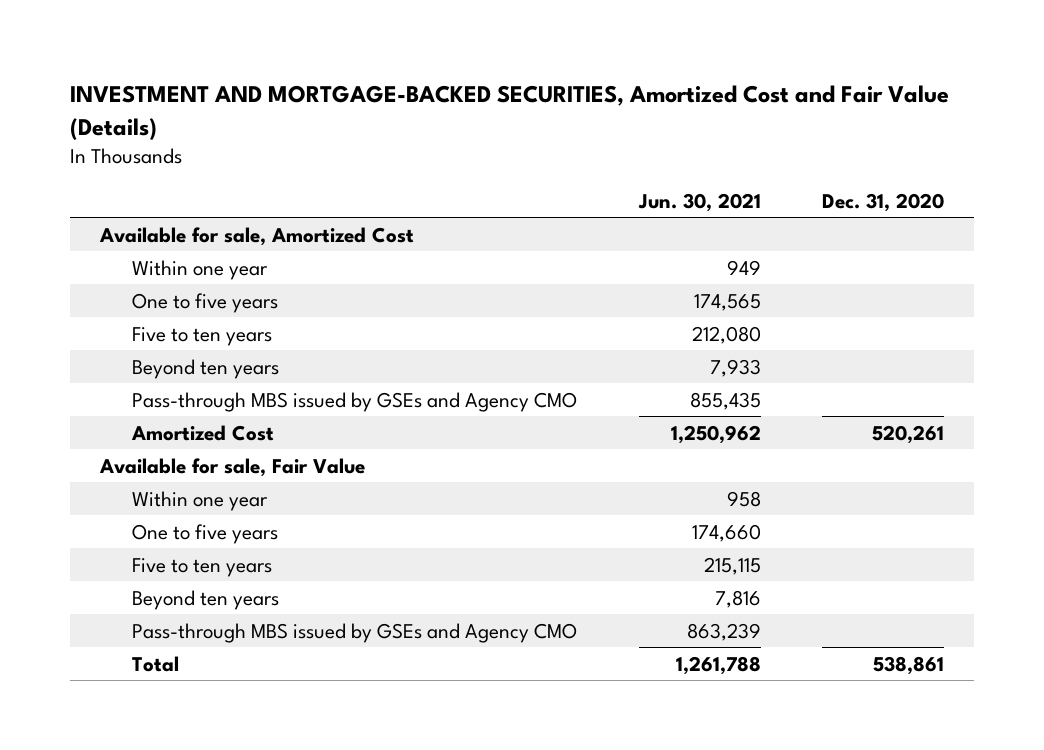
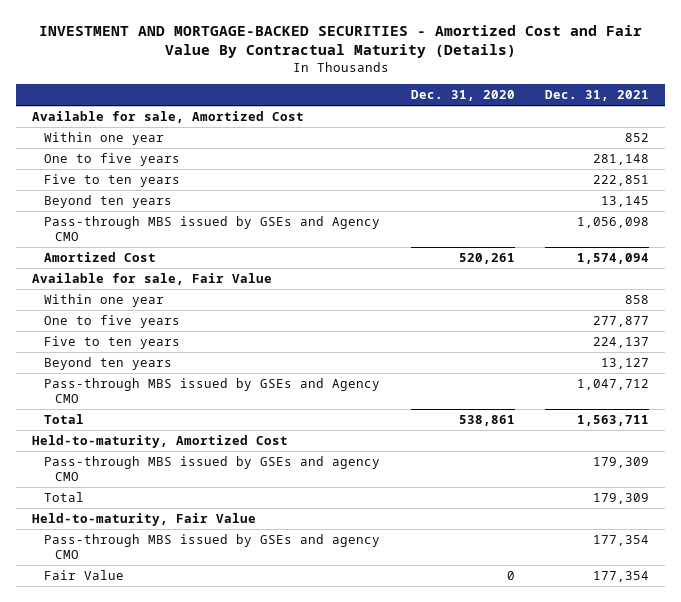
- INVESTMENT AND MORTGAGE-BACKED SECURITIES, Amortized Cost and Fair Value (Details)
+ INVESTMENT AND MORTGAGE-BACKED SECURITIES - Amortized Cost and Fair Value By Contractual Maturity (Details)
- | Jun. 30, 2021 | Dec. 31, 2020
+ | Dec. 31, 2020 | Dec. 31, 2021
+ Held-to-maturity, Amortized Cost
+ Pass-through MBS issued by GSEs and agency CMO | | 179,309
+ Total | | 179,309
+ Held-to-maturity, Fair Value
+ Pass-through MBS issued by GSEs and agency CMO | | 177,354
+ Fair Value | 0 | 177,354

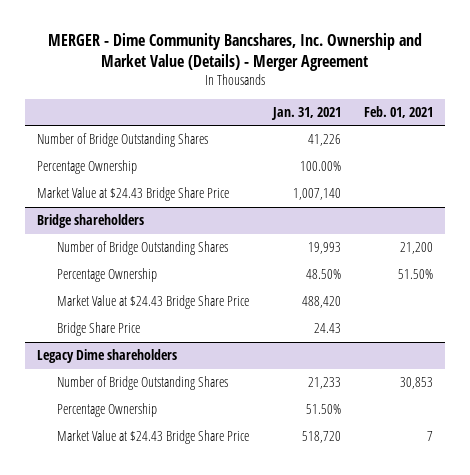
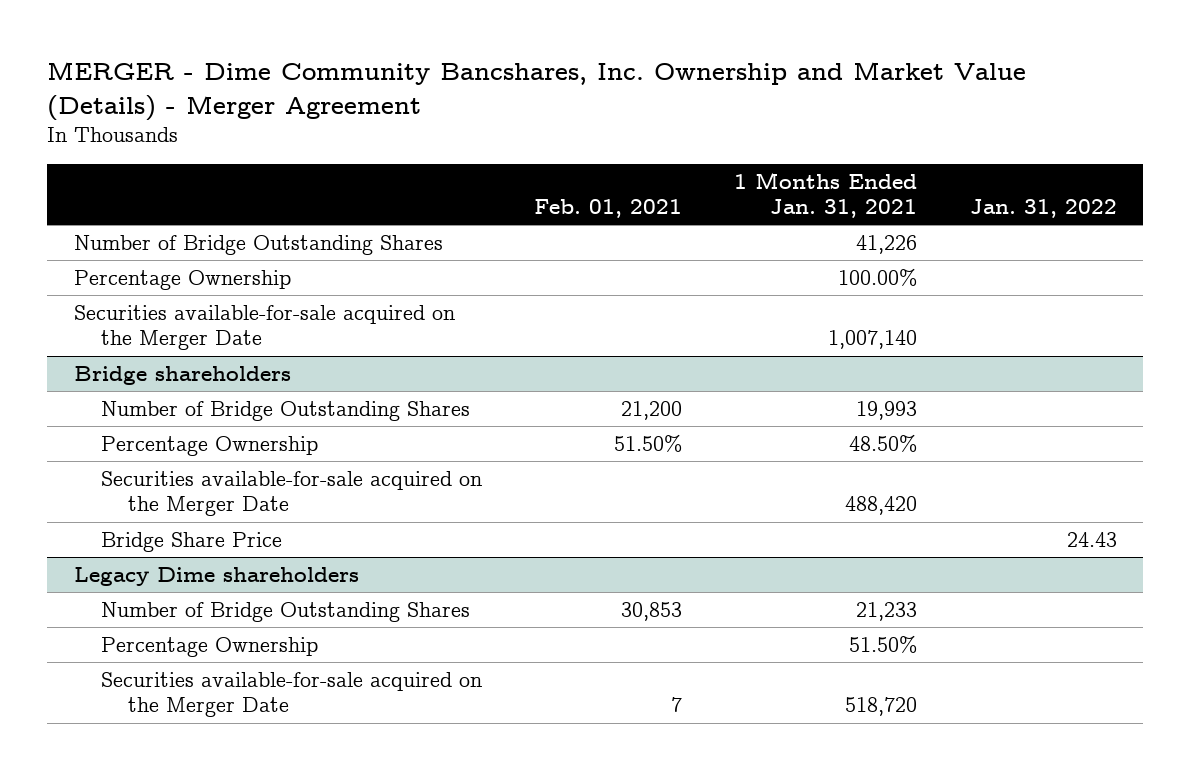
- | Jan. 31, 2021 | Feb. 01, 2021
+ | Feb. 01, 2021 | 1 Months Ended Jan. 31, 2021 | Jan. 31, 2022
- Market Value at $24.43 Bridge Share Price | 1,007,140 |
+ Securities available-for-sale acquired on the Merger Date | | 1,007,140 |
@ Bridge shareholders
- Market Value at $24.43 Bridge Share Price | 488,420 |
+ Securities available-for-sale acquired on the Merger Date | | 488,420 |
@ Legacy Dime shareholders
- Market Value at $24.43 Bridge Share Price | 518,720 | 7
+ Securities available-for-sale acquired on the Merger Date | 7 | 518,720 |

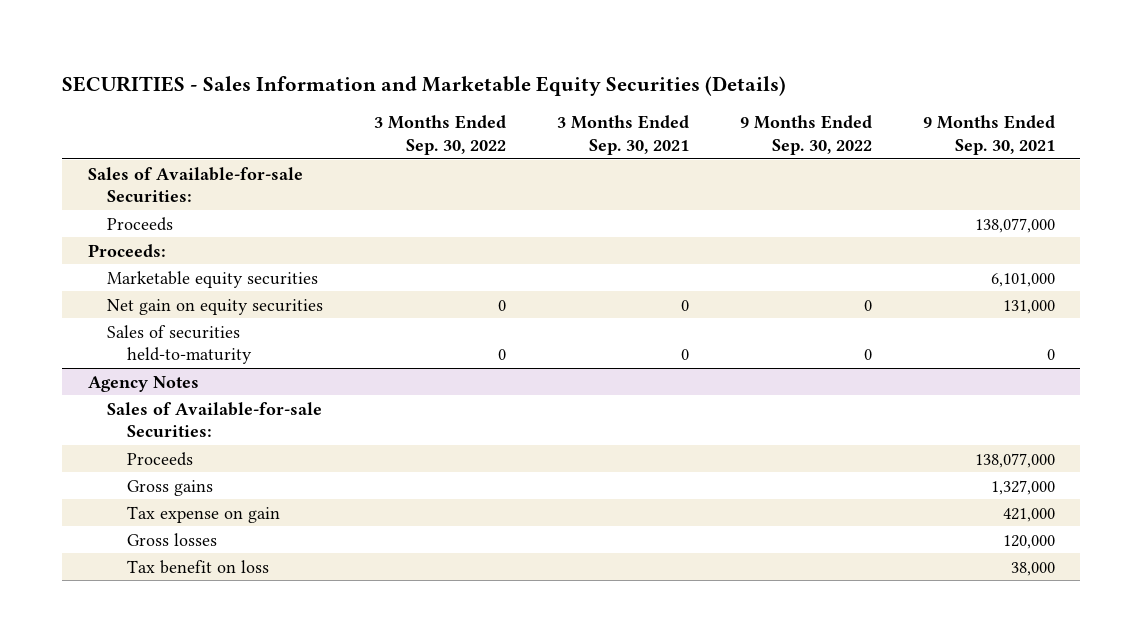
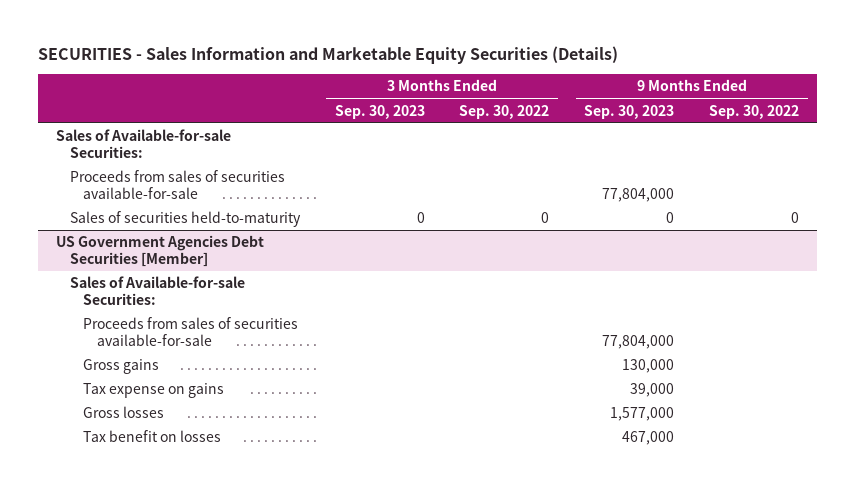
- | 3 Months Ended Sep. 30, 2022 | 3 Months Ended Sep. 30, 2021 | 9 Months Ended Sep. 30, 2022 | 9 Months Ended Sep. 30, 2021
+ | 3 Months Ended Sep. 30, 2023 | 3 Months Ended Sep. 30, 2022 | 9 Months Ended Sep. 30, 2023 | 9 Months Ended Sep. 30, 2022
- Proceeds | | | | 138,077,000
- Proceeds:
- Marketable equity securities | | | | 6,101,000
- Net gain on equity securities | 0 | 0 | 0 | 131,000
+ Proceeds from sales of securities available-for-sale | | | 77,804,000 |
- Agency Notes
+ US Government Agencies Debt Securities [Member]
- Proceeds | | | | 138,077,000
+ Proceeds from sales of securities available-for-sale | | | 77,804,000 |
- Tax expense on gain | | | | 421,000
+ Tax expense on gains | | | 39,000 |
- Tax benefit on loss | | | | 38,000
+ Tax benefit on losses | | | 467,000 |

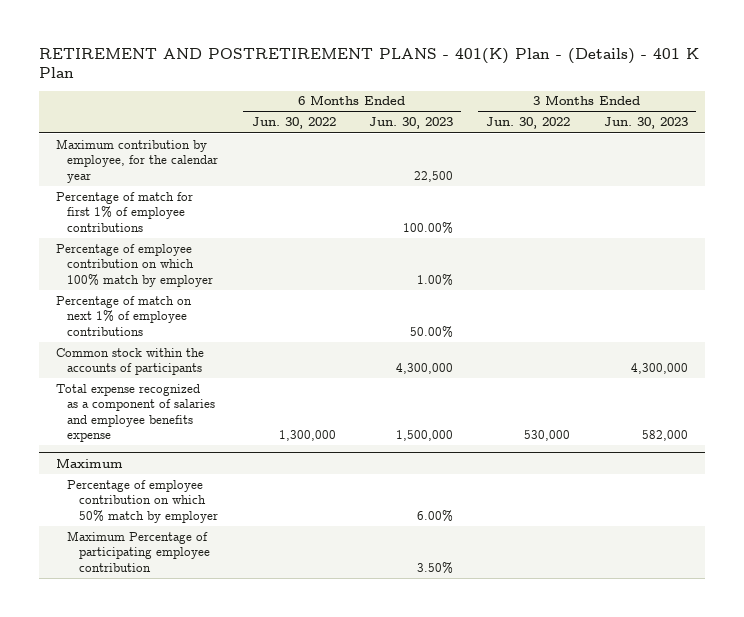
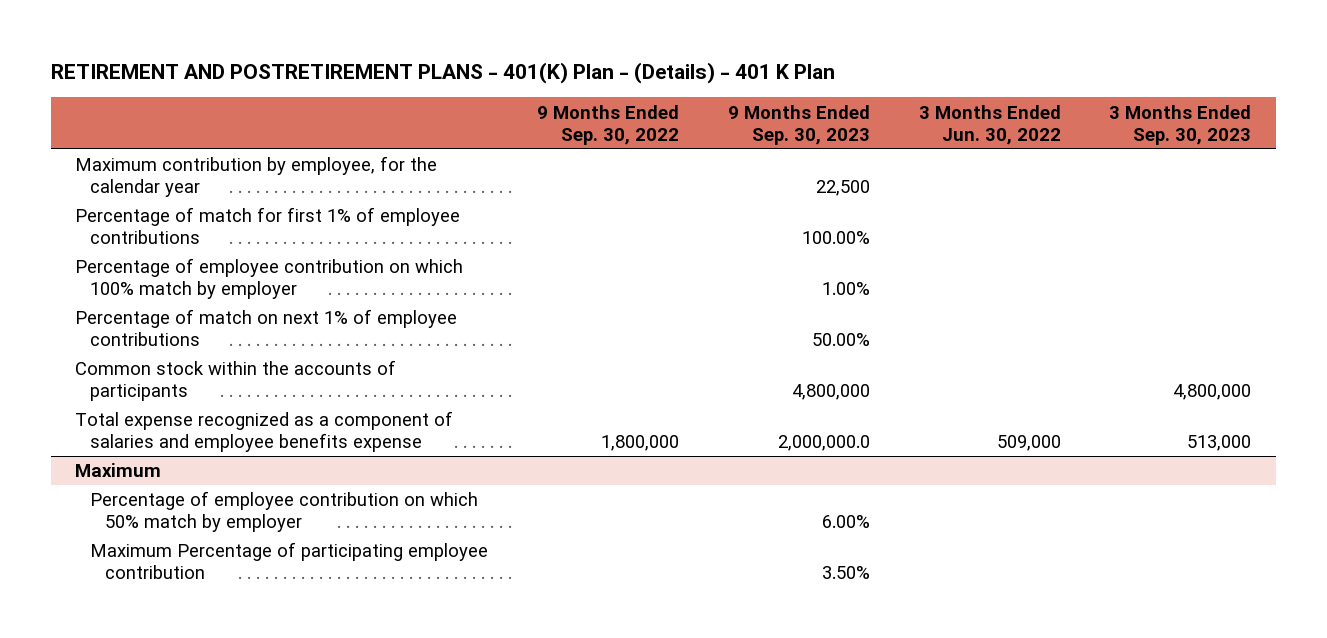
- | 6 Months Ended Jun. 30, 2022 | 6 Months Ended Jun. 30, 2023 | 3 Months Ended Jun. 30, 2022 | 3 Months Ended Jun. 30, 2023
+ | 9 Months Ended Sep. 30, 2022 | 9 Months Ended Sep. 30, 2023 | 3 Months Ended Jun. 30, 2022 | 3 Months Ended Sep. 30, 2023
- Total expense recognized as a component of salaries and employee benefits expense | 1,300,000 | 1,500,000 | 530,000 | 582,000
+ Total expense recognized as a component of salaries and employee benefits expense | 1,800,000 | 2,000,000.0 | 509,000 | 513,000

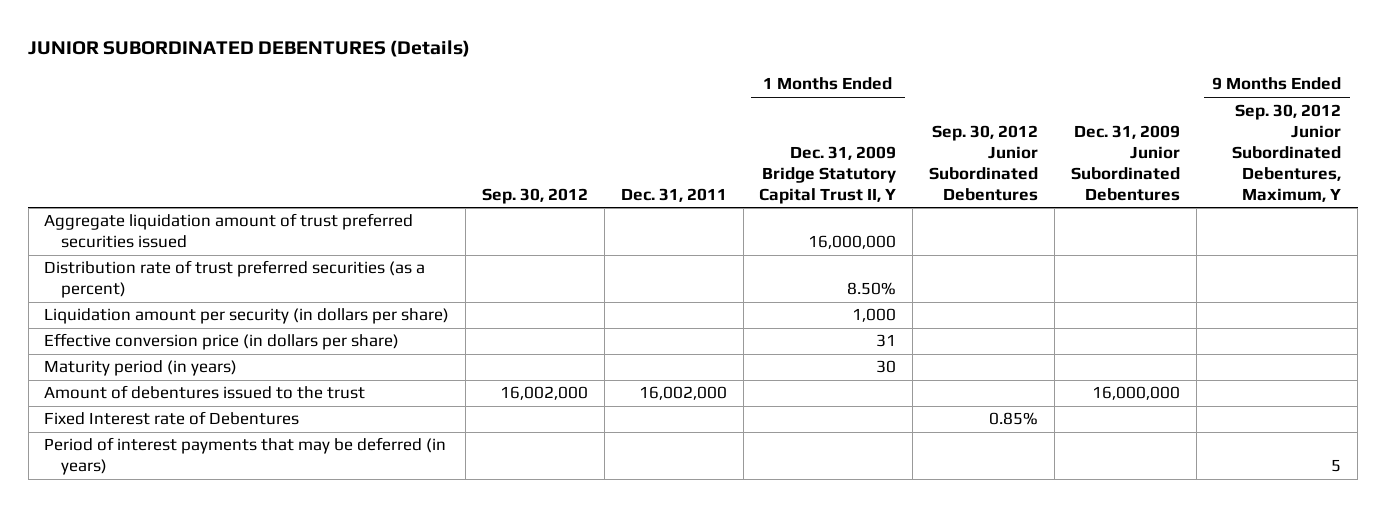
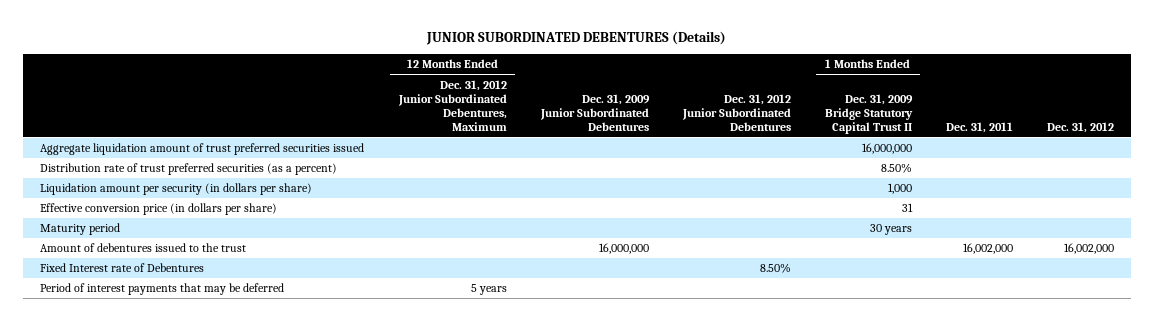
- | Sep. 30, 2012 | Dec. 31, 2011 | 1 Months Ended Dec. 31, 2009 Bridge Statutory Capital Trust II, Y | Sep. 30, 2012 Junior Subordinated Debentures | Dec. 31, 2009 Junior Subordinated Debentures | 9 Months Ended Sep. 30, 2012 Junior Subordinated Debentures, Maximum, Y
+ | 12 Months Ended Dec. 31, 2012 Junior Subordinated Debentures, Maximum | Dec. 31, 2009 Junior Subordinated Debentures | Dec. 31, 2012 Junior Subordinated Debentures | 1 Months Ended Dec. 31, 2009 Bridge Statutory Capital Trust II | Dec. 31, 2011 | Dec. 31, 2012
- Maturity period (in years) | | | 30 | | |
+ Maturity period | | | | 30 years | |
- Period of interest payments that may be deferred (in years) | | | | | | 5
+ Period of interest payments that may be deferred | 5 years | | | | |

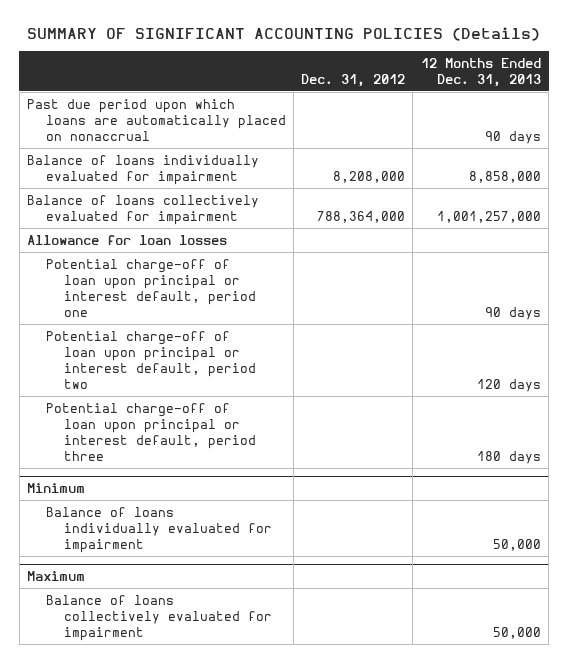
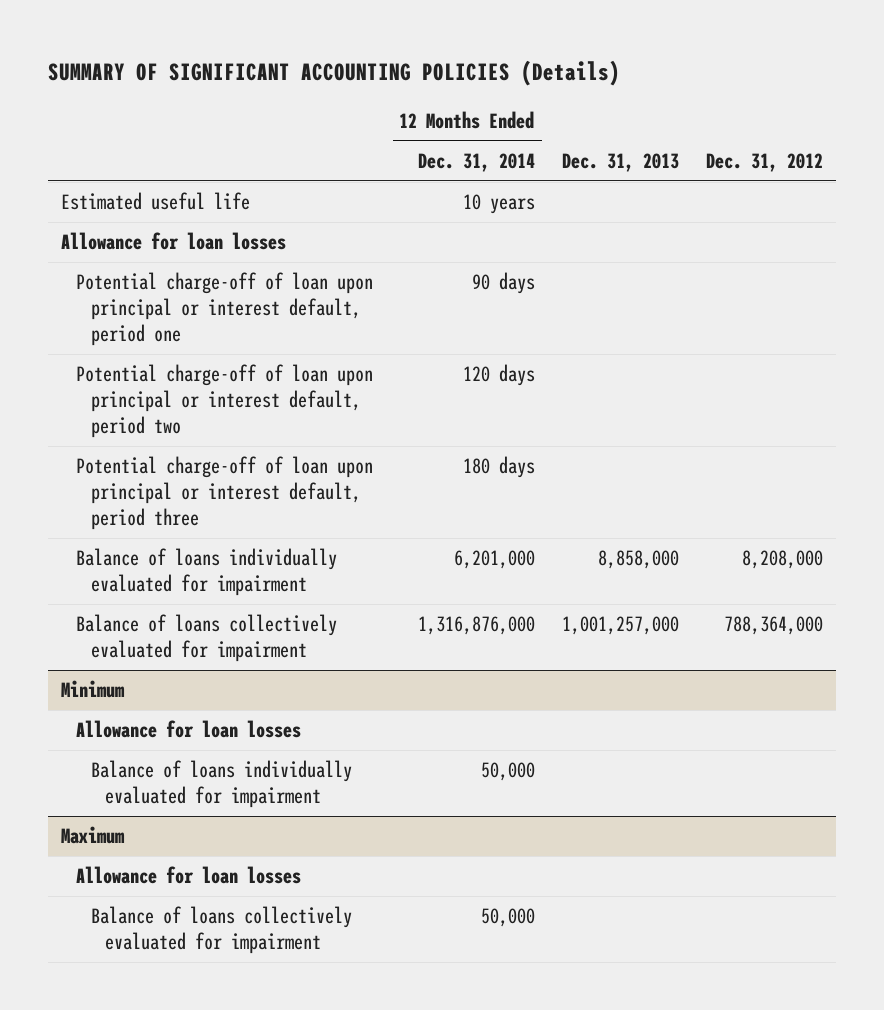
- | Dec. 31, 2012 | 12 Months Ended Dec. 31, 2013
+ | 12 Months Ended Dec. 31, 2014 | Dec. 31, 2013 | Dec. 31, 2012
- Past due period upon which loans are automatically placed on nonaccrual | | 90 days
+ Estimated useful life | 10 years | |
moved down: Balance of loans individually evaluated for impairment | 6,201,000 | 8,858,000 | 8,208,000
moved down: Balance of loans collectively evaluated for impairment | 1,316,876,000 | 1,001,257,000 | 788,364,000
@ Minimum
+ Allowance for loan losses
@ Maximum
+ Allowance for loan losses

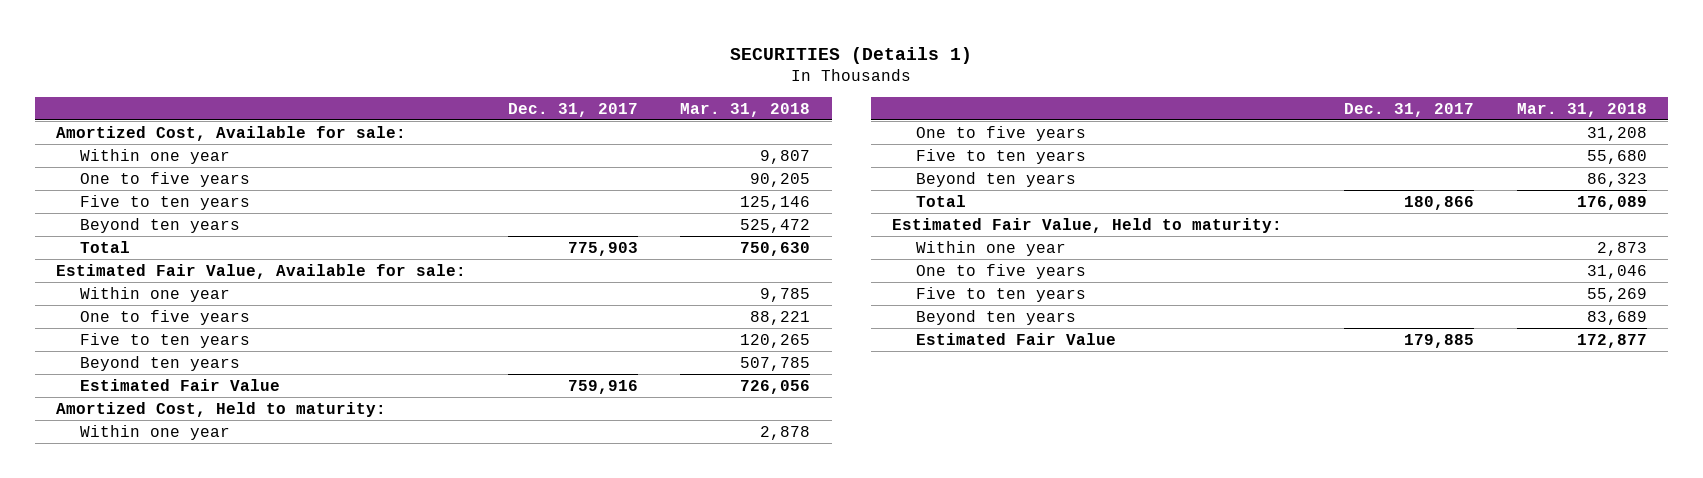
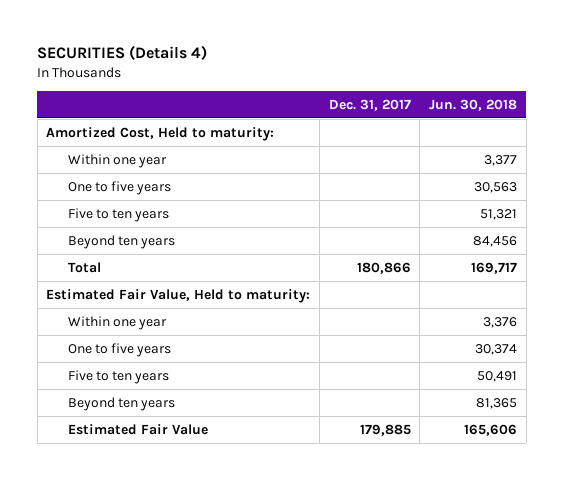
- SECURITIES (Details 1)
+ SECURITIES (Details 4)
- | Dec. 31, 2017 | Mar. 31, 2018
+ | Dec. 31, 2017 | Jun. 30, 2018
- Amortized Cost, Available for sale:
- Within one year | | 9,807
- One to five years | | 90,205
- Five to ten years | | 125,146
- Beyond ten years | | 525,472
- Total | 775,903 | 750,630
- Estimated Fair Value, Available for sale:
- Within one year | | 9,785
- One to five years | | 88,221
- Five to ten years | | 120,265
- Beyond ten years | | 507,785
- Estimated Fair Value | 759,916 | 726,056

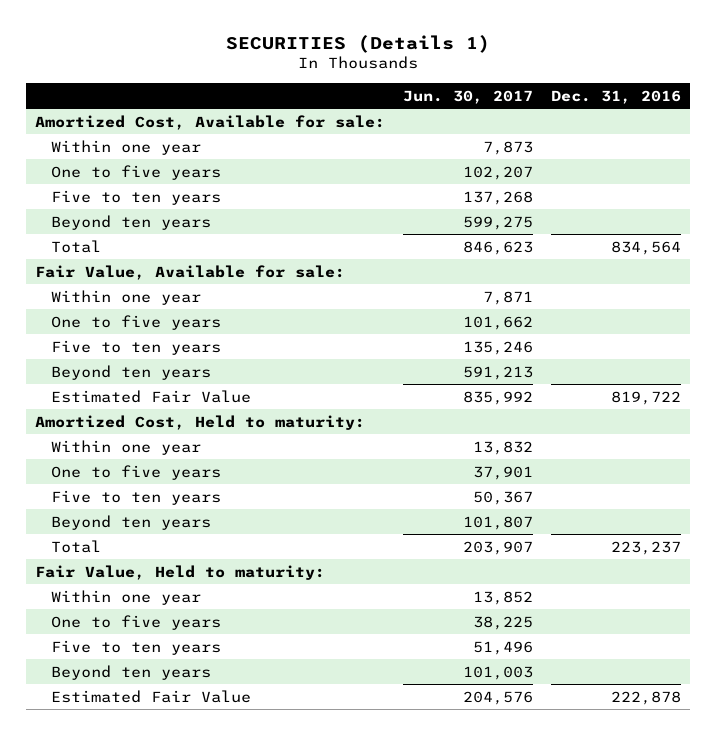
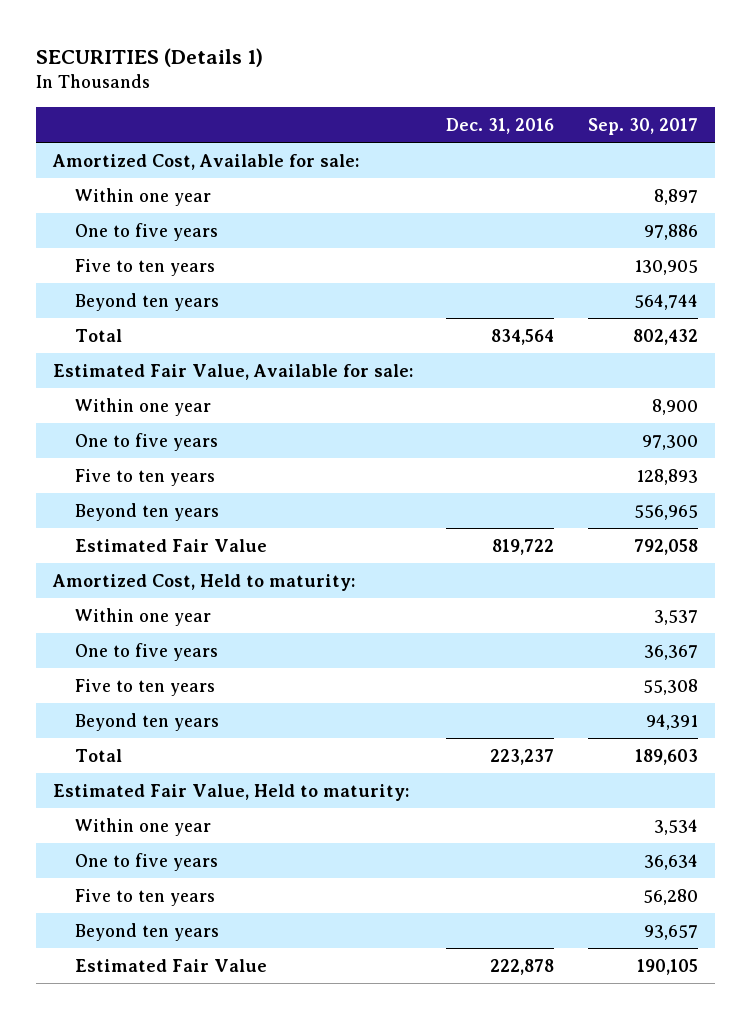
- | Jun. 30, 2017 | Dec. 31, 2016
+ | Dec. 31, 2016 | Sep. 30, 2017
- Fair Value, Available for sale:
+ Estimated Fair Value, Available for sale:
- Fair Value, Held to maturity:
+ Estimated Fair Value, Held to maturity:

